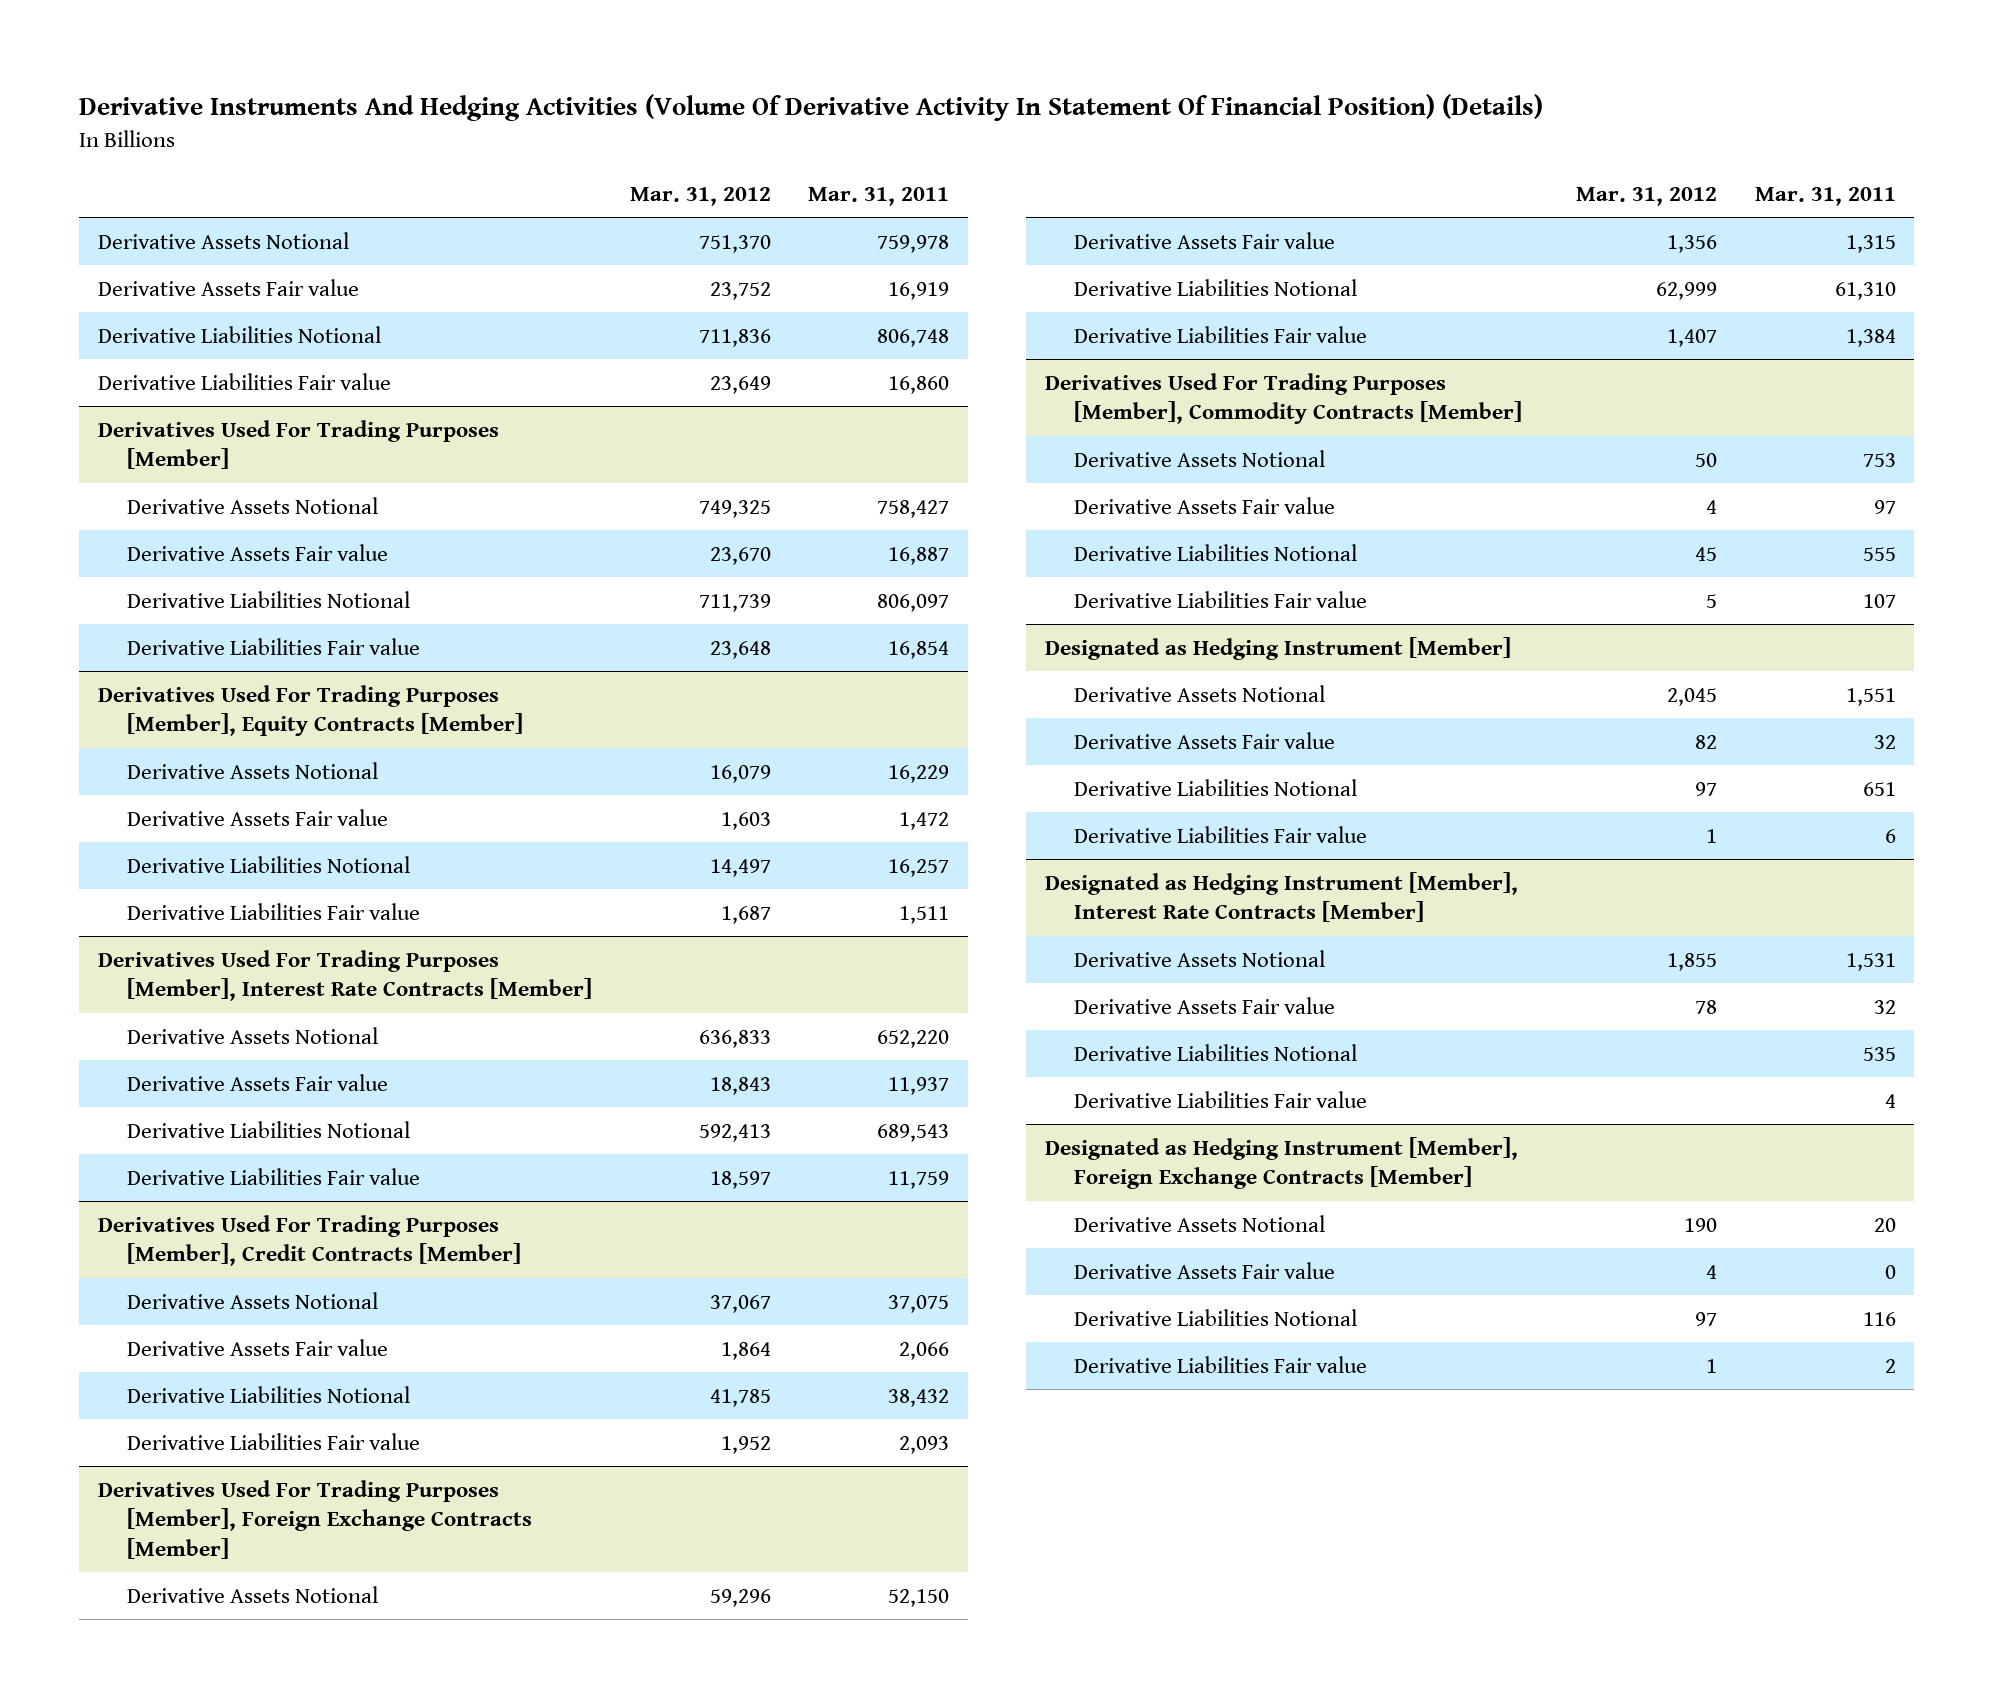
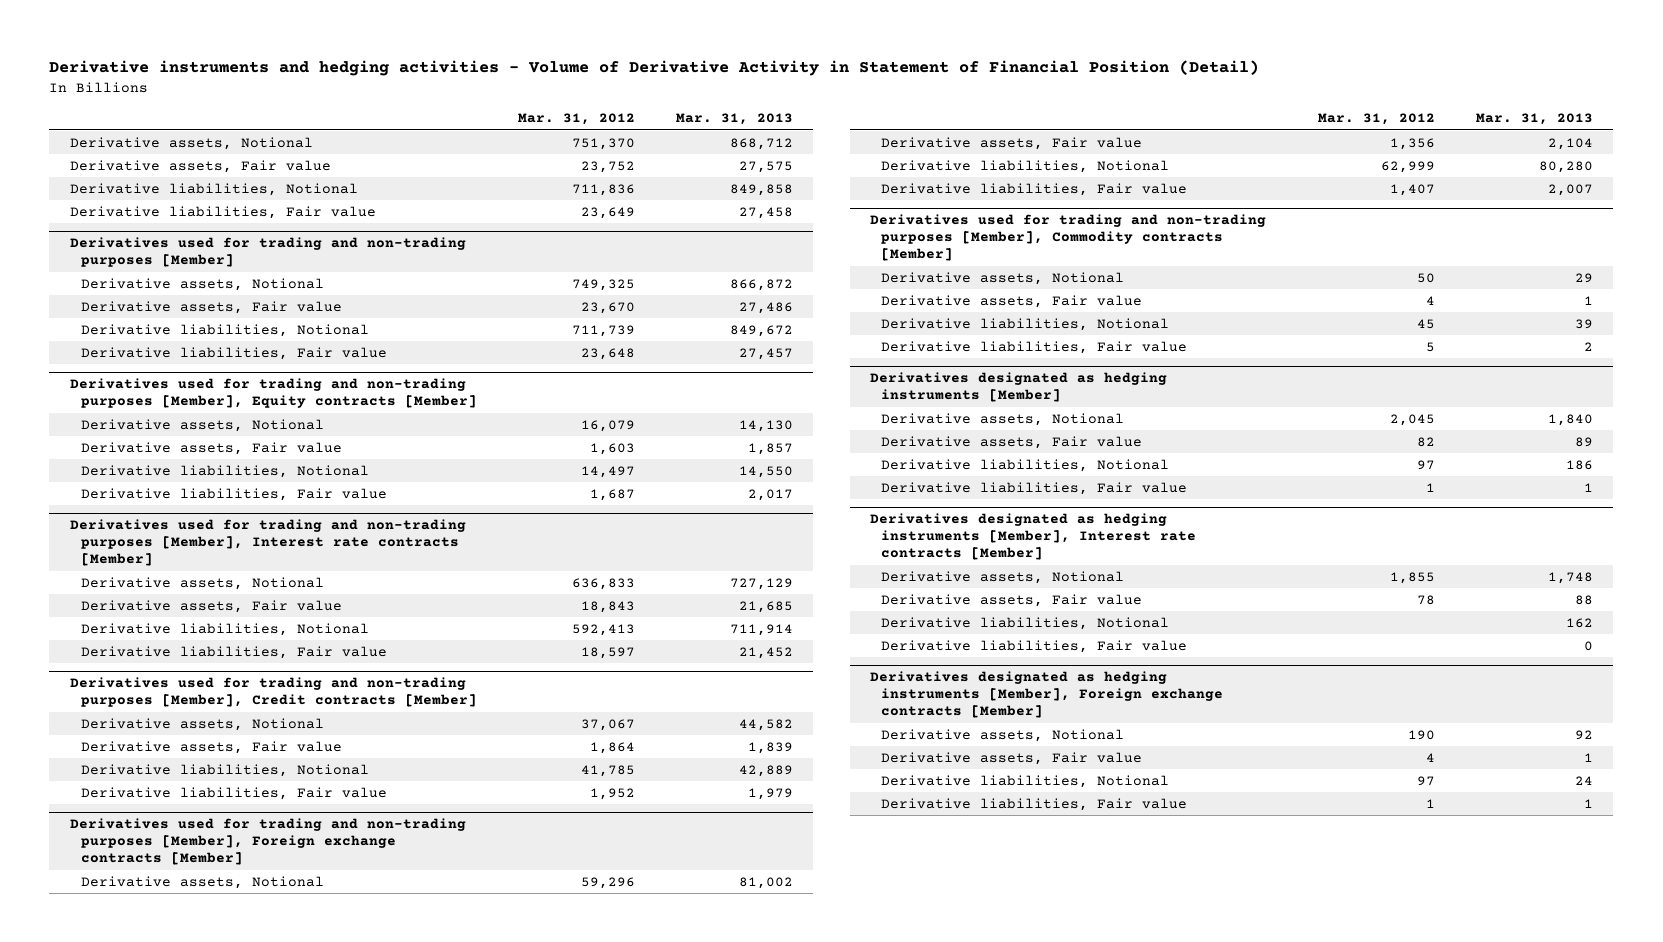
- Derivative Instruments And Hedging Activities (Volume Of Derivative Activity In Statement Of Financial Position) (Details)
+ Derivative instruments and hedging activities - Volume of Derivative Activity in Statement of Financial Position (Detail)
- | Mar. 31, 2012 | Mar. 31, 2011
+ | Mar. 31, 2012 | Mar. 31, 2013
- Derivative Assets Notional | 751,370 | 759,978
- Derivative Assets Fair value | 23,752 | 16,919
- Derivative Liabilities Notional | 711,836 | 806,748
- Derivative Liabilities Fair value | 23,649 | 16,860
- Derivatives Used For Trading Purposes [Member]
- Derivative Assets Notional | 749,325 | 758,427
- Derivative Assets Fair value | 23,670 | 16,887
- Derivative Liabilities Notional | 711,739 | 806,097
- Derivative Liabilities Fair value | 23,648 | 16,854
- Derivatives Used For Trading Purposes [Member], Equity Contracts [Member]
- Derivative Assets Notional | 16,079 | 16,229
- Derivative Assets Fair value | 1,603 | 1,472
- Derivative Liabilities Notional | 14,497 | 16,257
- Derivative Liabilities Fair value | 1,687 | 1,511
- Derivatives Used For Trading Purposes [Member], Interest Rate Contracts [Member]
- Derivative Assets Notional | 636,833 | 652,220
- Derivative Assets Fair value | 18,843 | 11,937
- Derivative Liabilities Notional | 592,413 | 689,543
- Derivative Liabilities Fair value | 18,597 | 11,759
- Derivatives Used For Trading Purposes [Member], Credit Contracts [Member]
- Derivative Assets Notional | 37,067 | 37,075
- Derivative Assets Fair value | 1,864 | 2,066
- Derivative Liabilities Notional | 41,785 | 38,432
- Derivative Liabilities Fair value | 1,952 | 2,093
- Derivatives Used For Trading Purposes [Member], Foreign Exchange Contracts [Member]
- Derivative Assets Notional | 59,296 | 52,150
- Derivative Assets Fair value | 1,356 | 1,315
- Derivative Liabilities Notional | 62,999 | 61,310
- Derivative Liabilities Fair value | 1,407 | 1,384
- Derivatives Used For Trading Purposes [Member], Commodity Contracts [Member]
- Derivative Assets Notional | 50 | 753
- Derivative Assets Fair value | 4 | 97
- Derivative Liabilities Notional | 45 | 555
- Derivative Liabilities Fair value | 5 | 107
- Designated as Hedging Instrument [Member]
- Derivative Assets Notional | 2,045 | 1,551
- Derivative Assets Fair value | 82 | 32
- Derivative Liabilities Notional | 97 | 651
- Derivative Liabilities Fair value | 1 | 6
- Designated as Hedging Instrument [Member], Interest Rate Contracts [Member]
- Derivative Assets Notional | 1,855 | 1,531
- Derivative Assets Fair value | 78 | 32
- Derivative Liabilities Notional | | 535
- Derivative Liabilities Fair value | | 4
- Designated as Hedging Instrument [Member], Foreign Exchange Contracts [Member]
- Derivative Assets Notional | 190 | 20
- Derivative Assets Fair value | 4 | 0
- Derivative Liabilities Notional | 97 | 116
- Derivative Liabilities Fair value | 1 | 2
+ Derivative assets, Notional | 751,370 | 868,712
+ Derivative assets, Fair value | 23,752 | 27,575
+ Derivative liabilities, Notional | 711,836 | 849,858
+ Derivative liabilities, Fair value | 23,649 | 27,458
+ Derivatives used for trading and non-trading purposes [Member]
+ Derivative assets, Notional | 749,325 | 866,872
+ Derivative assets, Fair value | 23,670 | 27,486
+ Derivative liabilities, Notional | 711,739 | 849,672
+ Derivative liabilities, Fair value | 23,648 | 27,457
+ Derivatives used for trading and non-trading purposes [Member], Equity contracts [Member]
+ Derivative assets, Notional | 16,079 | 14,130
+ Derivative assets, Fair value | 1,603 | 1,857
+ Derivative liabilities, Notional | 14,497 | 14,550
+ Derivative liabilities, Fair value | 1,687 | 2,017
+ Derivatives used for trading and non-trading purposes [Member], Interest rate contracts [Member]
+ Derivative assets, Notional | 636,833 | 727,129
+ Derivative assets, Fair value | 18,843 | 21,685
+ Derivative liabilities, Notional | 592,413 | 711,914
+ Derivative liabilities, Fair value | 18,597 | 21,452
+ Derivatives used for trading and non-trading purposes [Member], Credit contracts [Member]
+ Derivative assets, Notional | 37,067 | 44,582
+ Derivative assets, Fair value | 1,864 | 1,839
+ Derivative liabilities, Notional | 41,785 | 42,889
+ Derivative liabilities, Fair value | 1,952 | 1,979
+ Derivatives used for trading and non-trading purposes [Member], Foreign exchange contracts [Member]
+ Derivative assets, Notional | 59,296 | 81,002
+ Derivative assets, Fair value | 1,356 | 2,104
+ Derivative liabilities, Notional | 62,999 | 80,280
+ Derivative liabilities, Fair value | 1,407 | 2,007
+ Derivatives used for trading and non-trading purposes [Member], Commodity contracts [Member]
+ Derivative assets, Notional | 50 | 29
+ Derivative assets, Fair value | 4 | 1
+ Derivative liabilities, Notional | 45 | 39
+ Derivative liabilities, Fair value | 5 | 2
+ Derivatives designated as hedging instruments [Member]
+ Derivative assets, Notional | 2,045 | 1,840
+ Derivative assets, Fair value | 82 | 89
+ Derivative liabilities, Notional | 97 | 186
+ Derivative liabilities, Fair value | 1 | 1
+ Derivatives designated as hedging instruments [Member], Interest rate contracts [Member]
+ Derivative assets, Notional | 1,855 | 1,748
+ Derivative assets, Fair value | 78 | 88
+ Derivative liabilities, Notional | | 162
+ Derivative liabilities, Fair value | | 0
+ Derivatives designated as hedging instruments [Member], Foreign exchange contracts [Member]
+ Derivative assets, Notional | 190 | 92
+ Derivative assets, Fair value | 4 | 1
+ Derivative liabilities, Notional | 97 | 24
+ Derivative liabilities, Fair value | 1 | 1

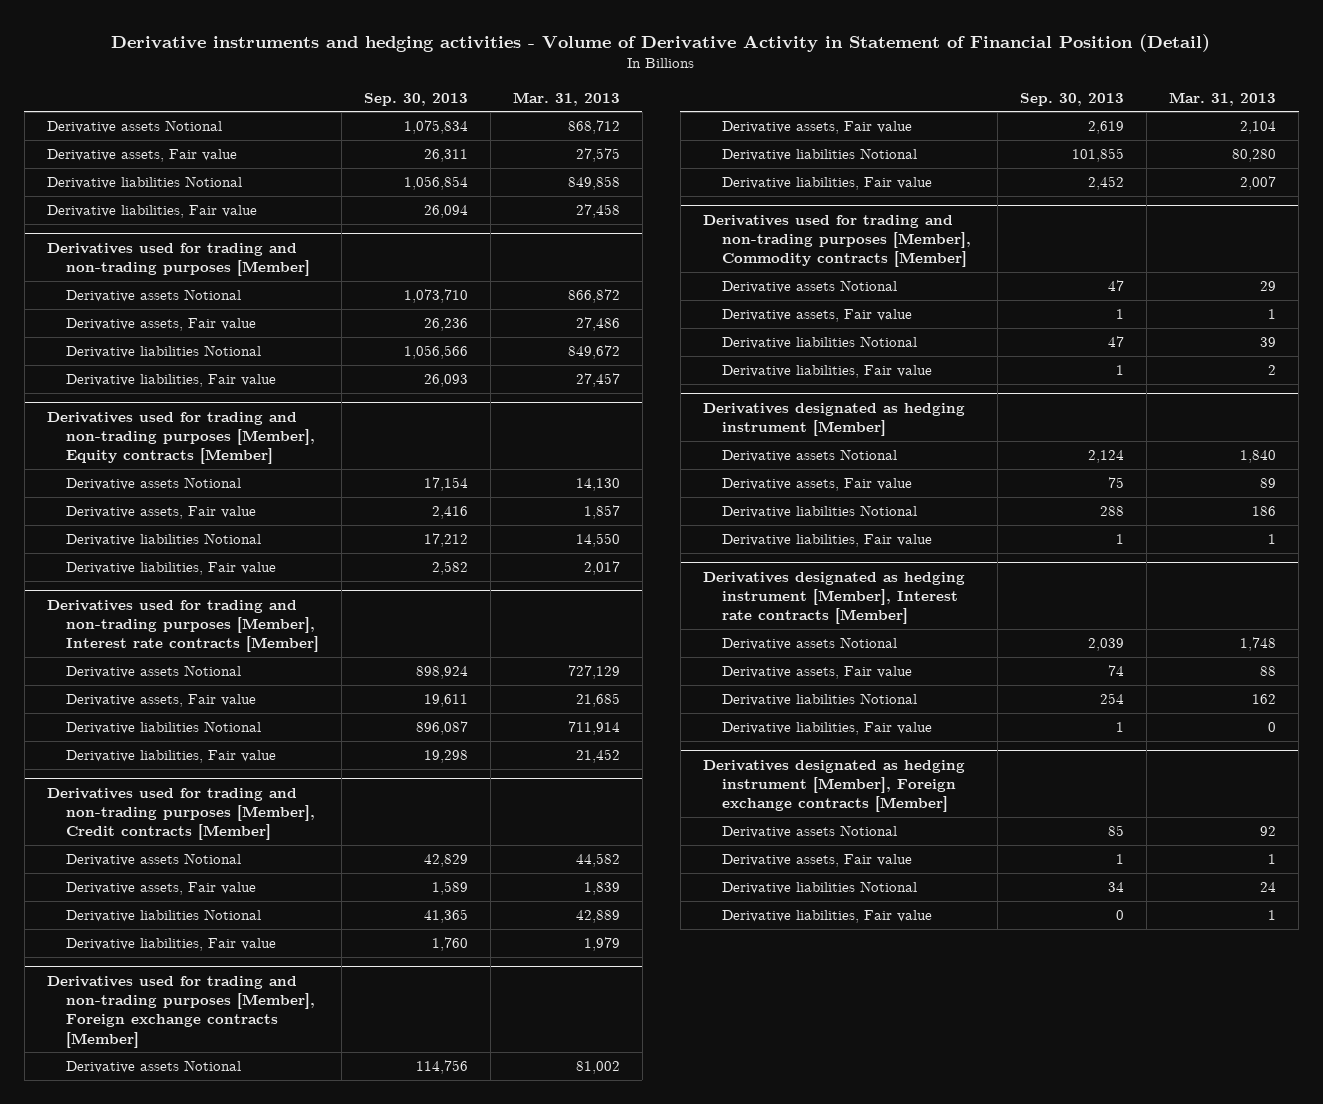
- | Mar. 31, 2012 | Mar. 31, 2013
+ | Sep. 30, 2013 | Mar. 31, 2013
- Derivative assets, Notional | 751,370 | 868,712
+ Derivative assets Notional | 1,075,834 | 868,712
- Derivative liabilities, Notional | 711,836 | 849,858
+ Derivative liabilities Notional | 1,056,854 | 849,858
@ Derivatives used for trading and non-trading purposes [Member]
- Derivative assets, Notional | 749,325 | 866,872
+ Derivative assets Notional | 1,073,710 | 866,872
- Derivative liabilities, Notional | 711,739 | 849,672
+ Derivative liabilities Notional | 1,056,566 | 849,672
@ Derivatives used for trading and non-trading purposes [Member], Equity contracts [Member]
- Derivative assets, Notional | 16,079 | 14,130
+ Derivative assets Notional | 17,154 | 14,130
- Derivative liabilities, Notional | 14,497 | 14,550
+ Derivative liabilities Notional | 17,212 | 14,550
@ Derivatives used for trading and non-trading purposes [Member], Interest rate contracts [Member]
- Derivative assets, Notional | 636,833 | 727,129
+ Derivative assets Notional | 898,924 | 727,129
- Derivative liabilities, Notional | 592,413 | 711,914
+ Derivative liabilities Notional | 896,087 | 711,914
@ Derivatives used for trading and non-trading purposes [Member], Credit contracts [Member]
- Derivative assets, Notional | 37,067 | 44,582
+ Derivative assets Notional | 42,829 | 44,582
- Derivative liabilities, Notional | 41,785 | 42,889
+ Derivative liabilities Notional | 41,365 | 42,889
@ Derivatives used for trading and non-trading purposes [Member], Foreign exchange contracts [Member]
- Derivative assets, Notional | 59,296 | 81,002
+ Derivative assets Notional | 114,756 | 81,002
- Derivative liabilities, Notional | 62,999 | 80,280
+ Derivative liabilities Notional | 101,855 | 80,280
@ Derivatives used for trading and non-trading purposes [Member], Commodity contracts [Member]
- Derivative assets, Notional | 50 | 29
+ Derivative assets Notional | 47 | 29
- Derivative liabilities, Notional | 45 | 39
+ Derivative liabilities Notional | 47 | 39
- Derivatives designated as hedging instruments [Member]
- Derivative assets, Notional | 2,045 | 1,840
+ Derivatives designated as hedging instrument [Member]
+ Derivative assets Notional | 2,124 | 1,840
- Derivative liabilities, Notional | 97 | 186
+ Derivative liabilities Notional | 288 | 186
- Derivatives designated as hedging instruments [Member], Interest rate contracts [Member]
- Derivative assets, Notional | 1,855 | 1,748
+ Derivatives designated as hedging instrument [Member], Interest rate contracts [Member]
+ Derivative assets Notional | 2,039 | 1,748
- Derivative liabilities, Notional | | 162
+ Derivative liabilities Notional | 254 | 162
- Derivatives designated as hedging instruments [Member], Foreign exchange contracts [Member]
- Derivative assets, Notional | 190 | 92
+ Derivatives designated as hedging instrument [Member], Foreign exchange contracts [Member]
+ Derivative assets Notional | 85 | 92
- Derivative liabilities, Notional | 97 | 24
+ Derivative liabilities Notional | 34 | 24

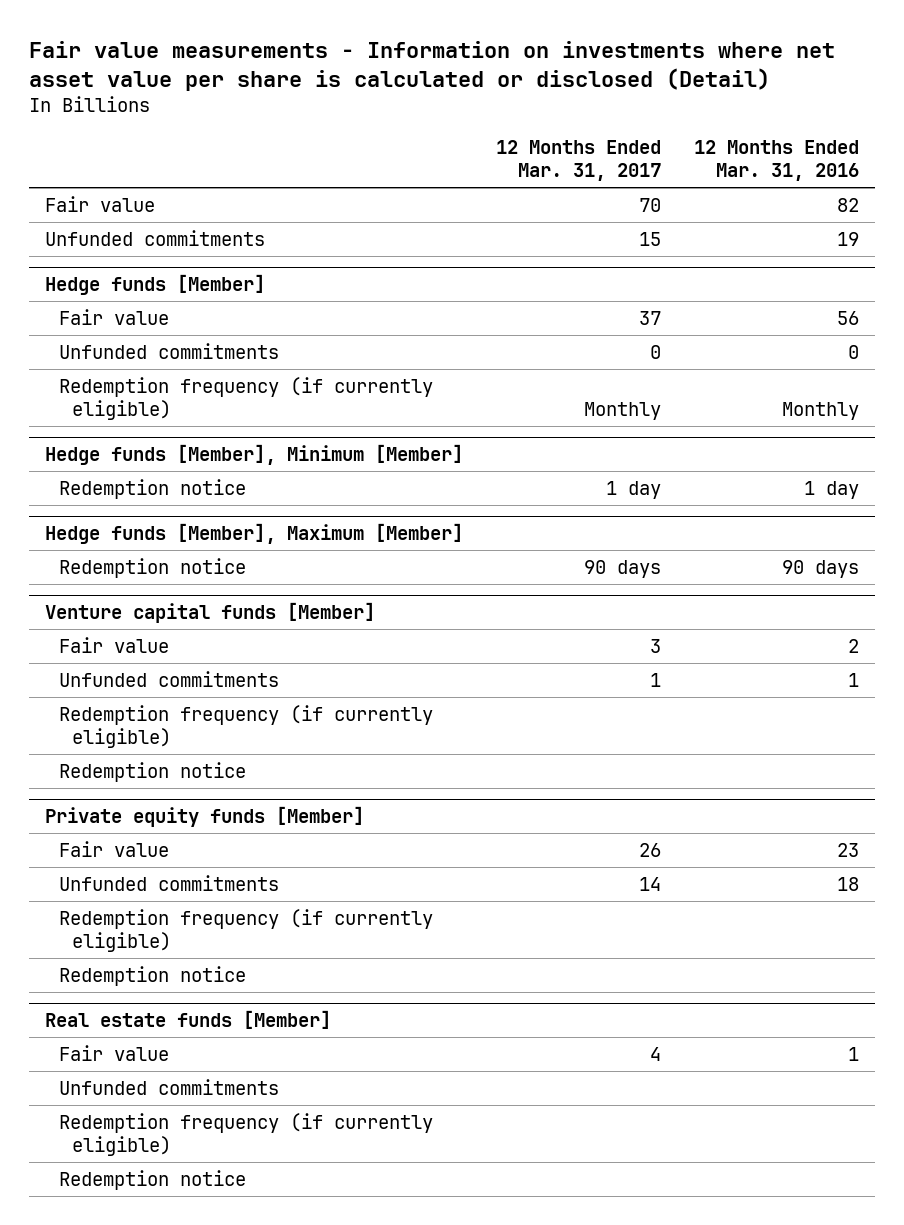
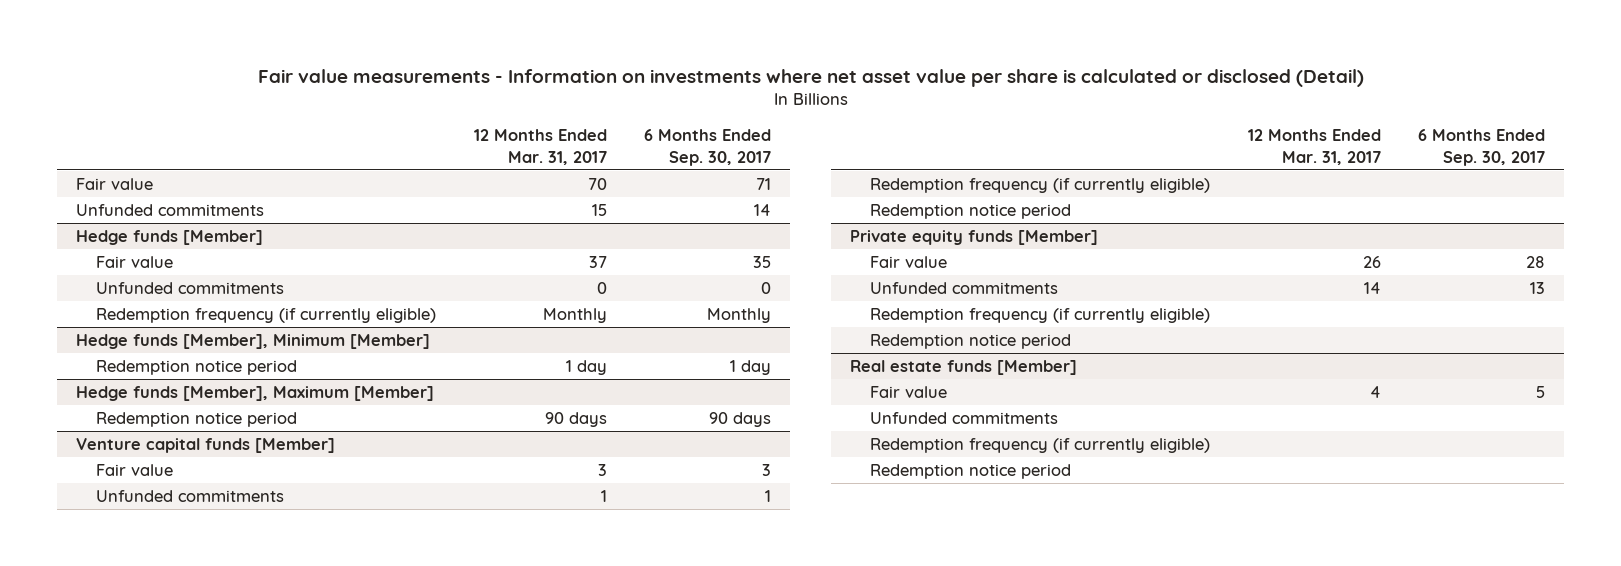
- | 12 Months Ended Mar. 31, 2017 | 12 Months Ended Mar. 31, 2016
+ | 12 Months Ended Mar. 31, 2017 | 6 Months Ended Sep. 30, 2017
@ Hedge funds [Member], Minimum [Member]
- Redemption notice | 1 day | 1 day
+ Redemption notice period | 1 day | 1 day
@ Hedge funds [Member], Maximum [Member]
- Redemption notice | 90 days | 90 days
+ Redemption notice period | 90 days | 90 days
@ Venture capital funds [Member]
- Redemption notice
+ Redemption notice period
@ Private equity funds [Member]
- Redemption notice
+ Redemption notice period
@ Real estate funds [Member]
- Redemption notice
+ Redemption notice period

